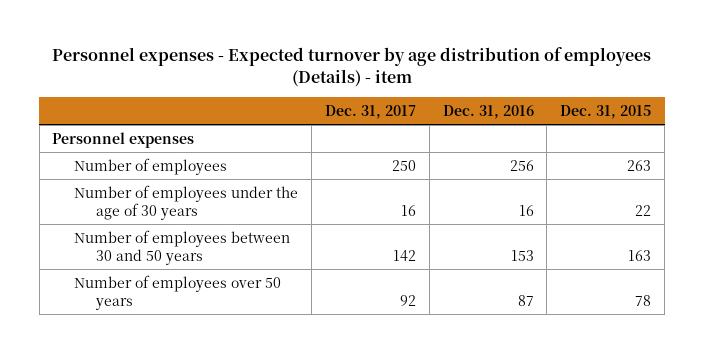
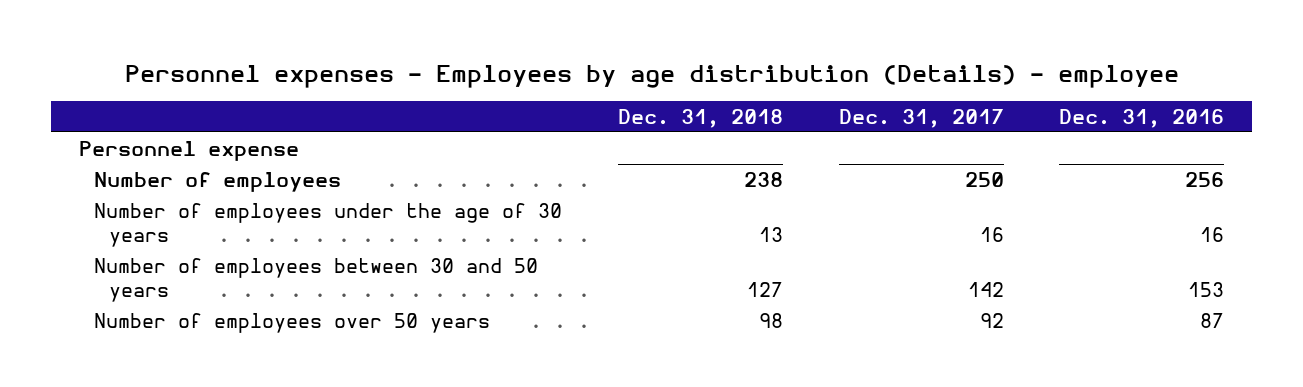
- Personnel expenses - Expected turnover by age distribution of employees (Details) - item
+ Personnel expenses - Employees by age distribution (Details) - employee
- | Dec. 31, 2017 | Dec. 31, 2016 | Dec. 31, 2015
+ | Dec. 31, 2018 | Dec. 31, 2017 | Dec. 31, 2016
- Personnel expenses
+ Personnel expense

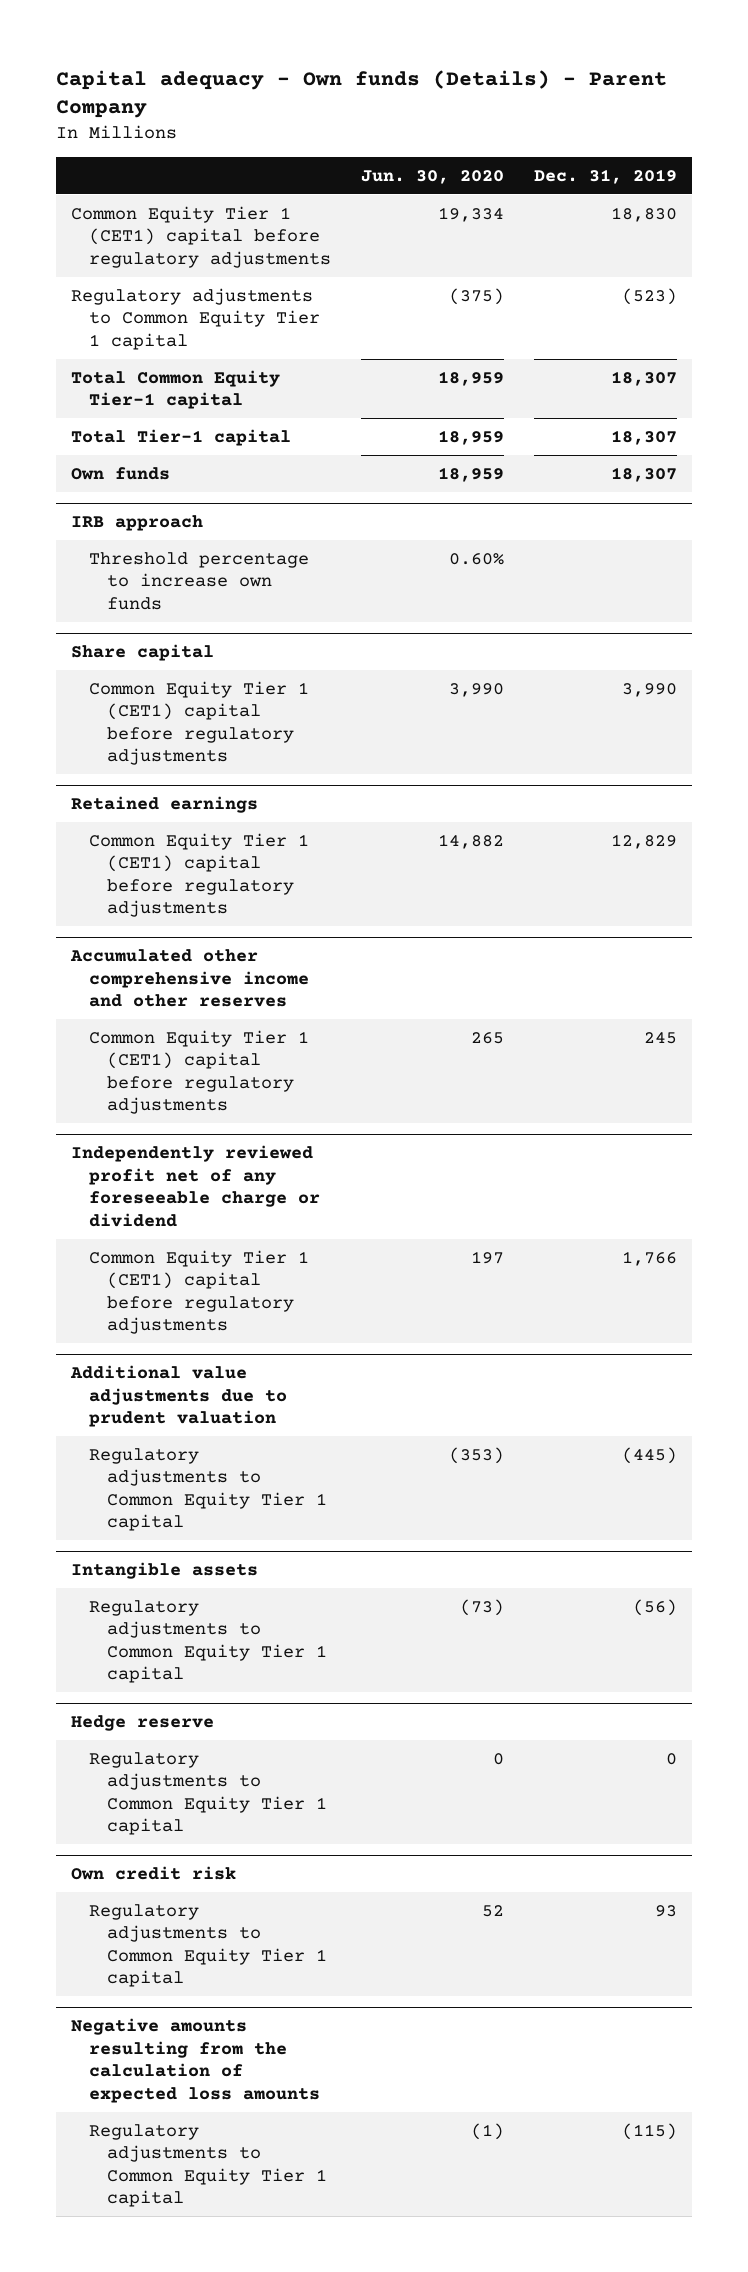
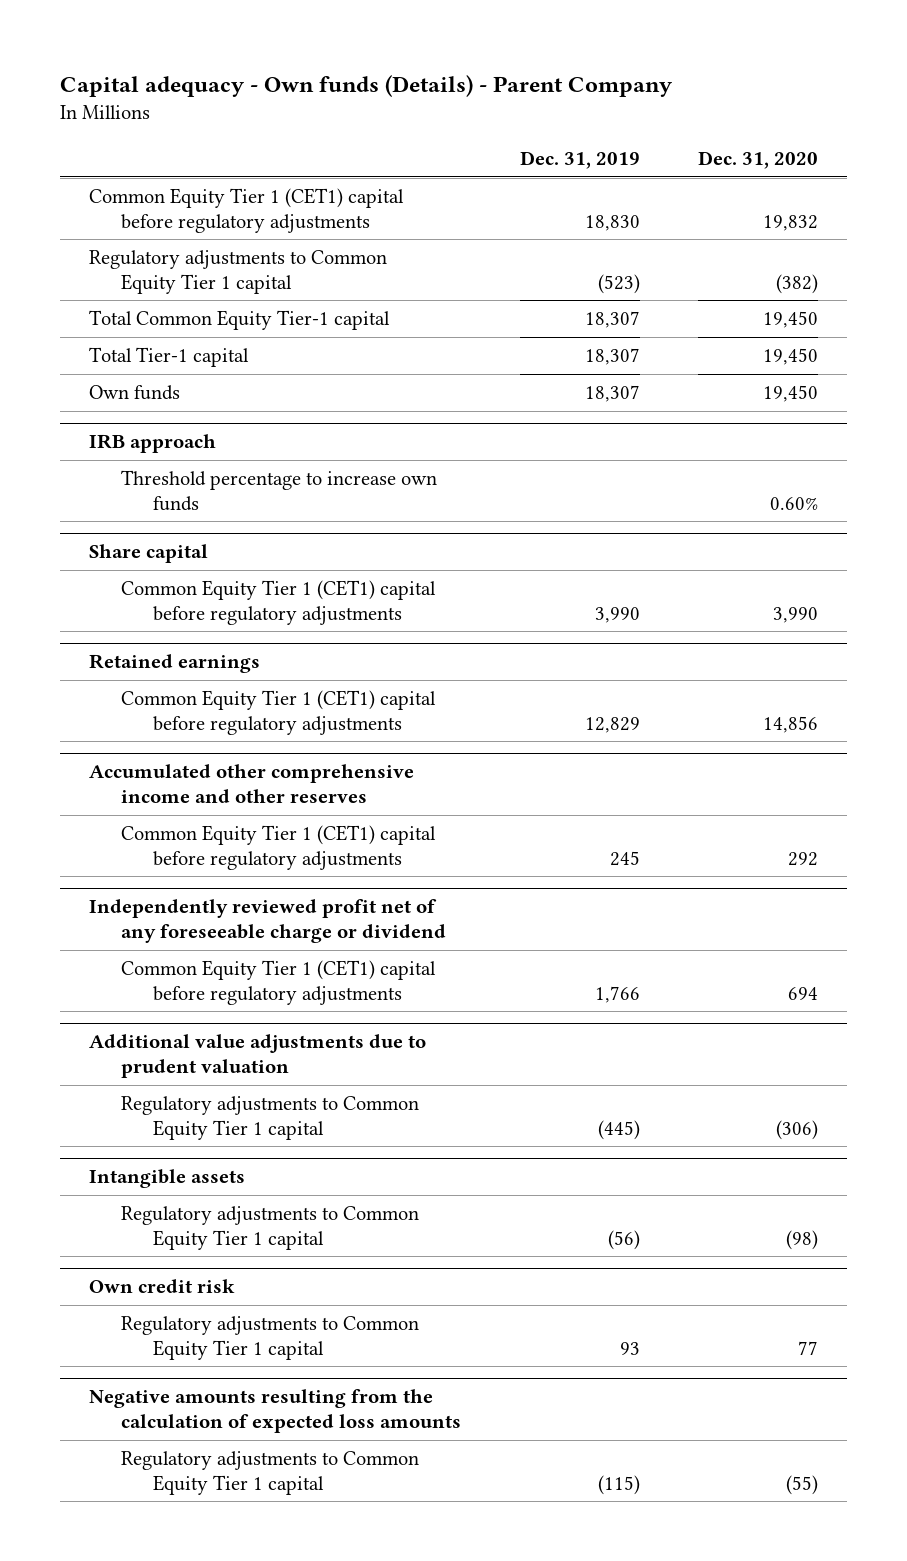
- | Jun. 30, 2020 | Dec. 31, 2019
+ | Dec. 31, 2019 | Dec. 31, 2020
- Hedge reserve
- Regulatory adjustments to Common Equity Tier 1 capital | 0 | 0

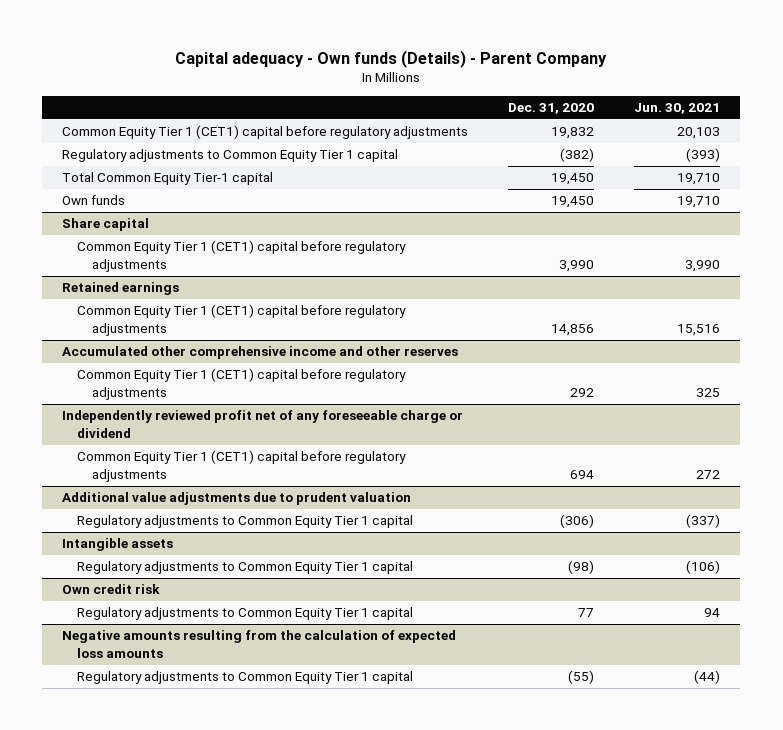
- | Dec. 31, 2019 | Dec. 31, 2020
+ | Dec. 31, 2020 | Jun. 30, 2021
- Total Tier-1 capital | 18,307 | 19,450
- IRB approach
- Threshold percentage to increase own funds | | 0.60%

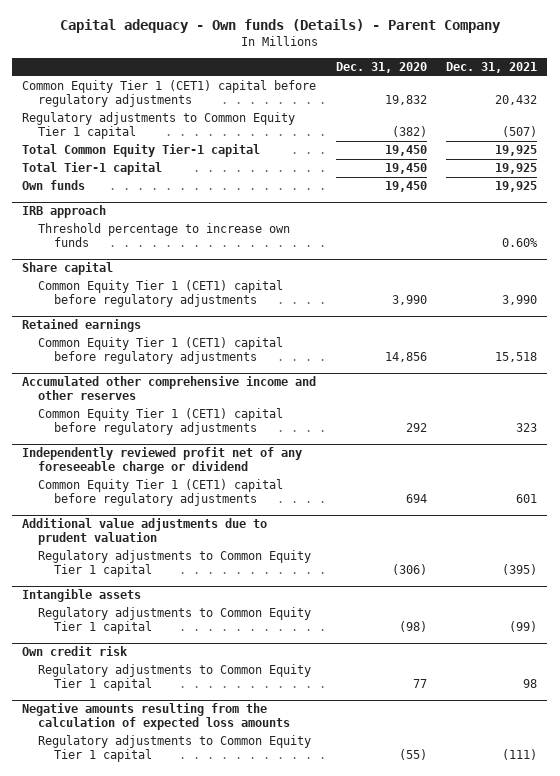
- | Dec. 31, 2020 | Jun. 30, 2021
+ | Dec. 31, 2020 | Dec. 31, 2021
+ Total Tier-1 capital | 19,450 | 19,925
+ IRB approach
+ Threshold percentage to increase own funds | | 0.60%

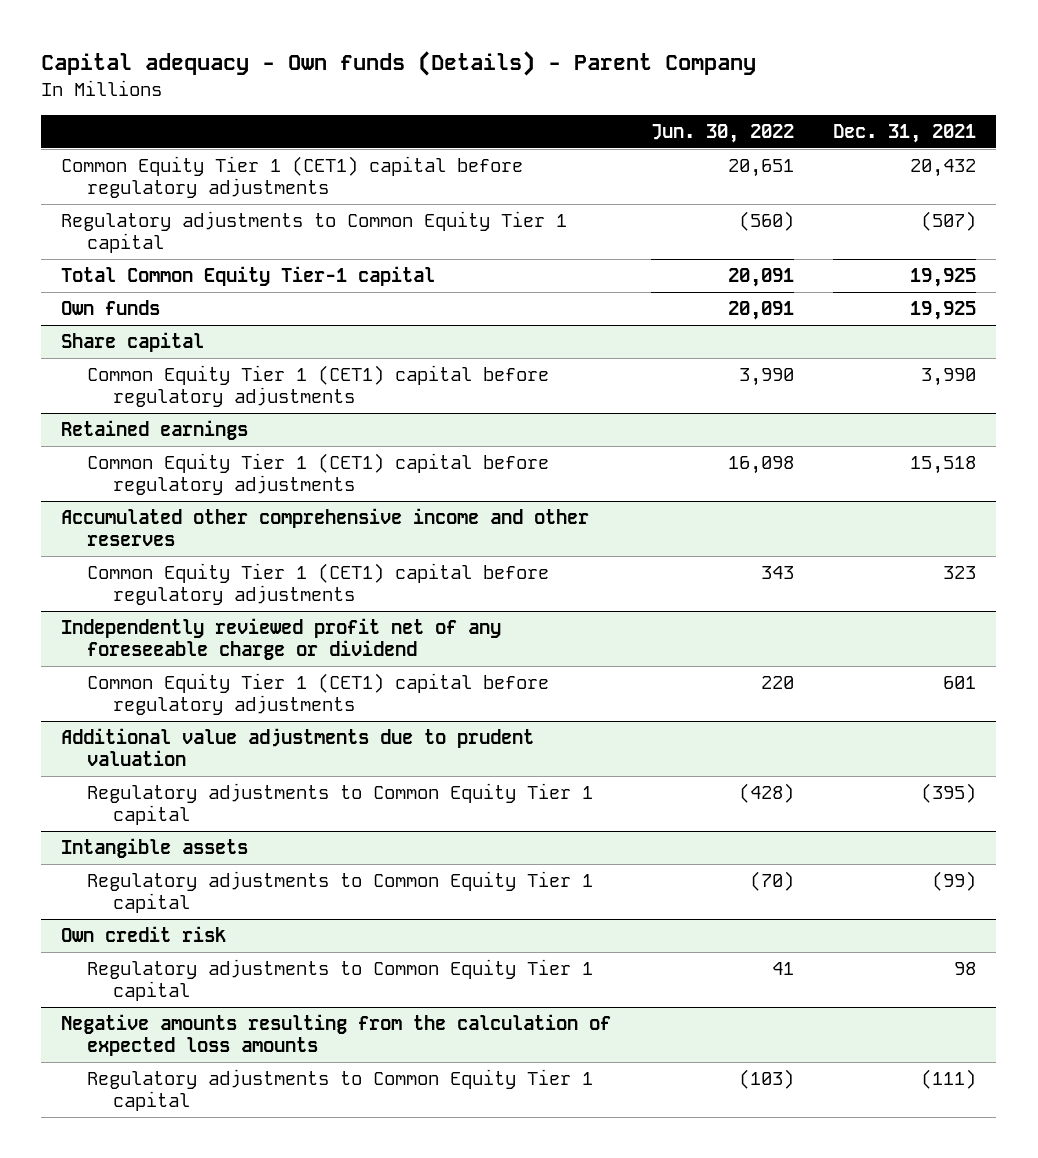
- | Dec. 31, 2020 | Dec. 31, 2021
+ | Jun. 30, 2022 | Dec. 31, 2021
- Total Tier-1 capital | 19,450 | 19,925
- IRB approach
- Threshold percentage to increase own funds | | 0.60%

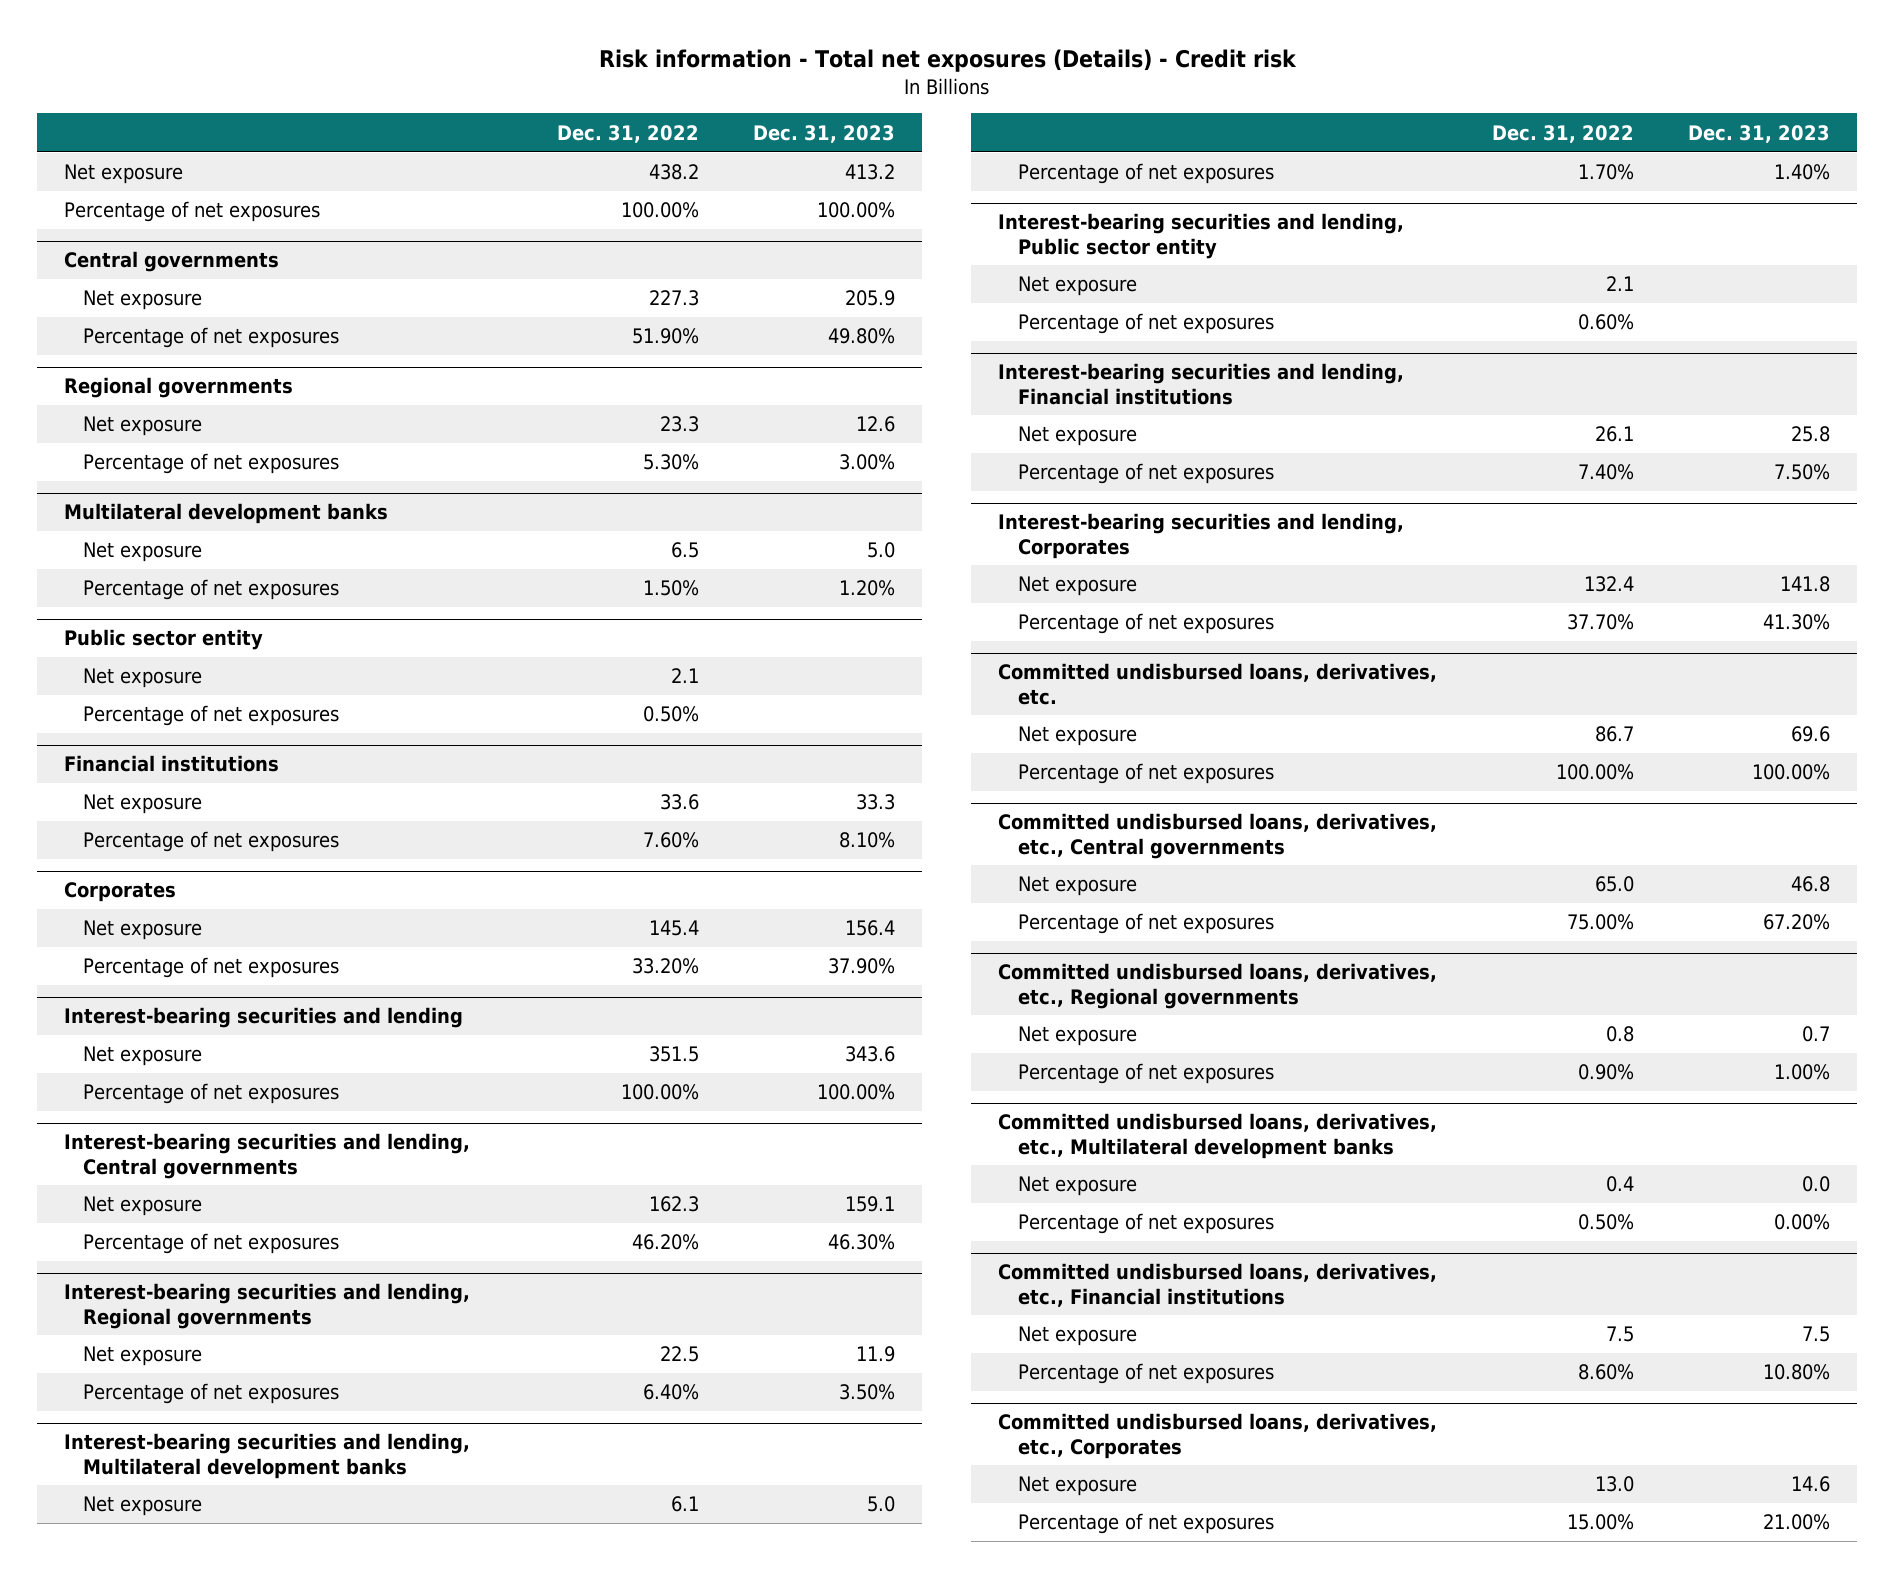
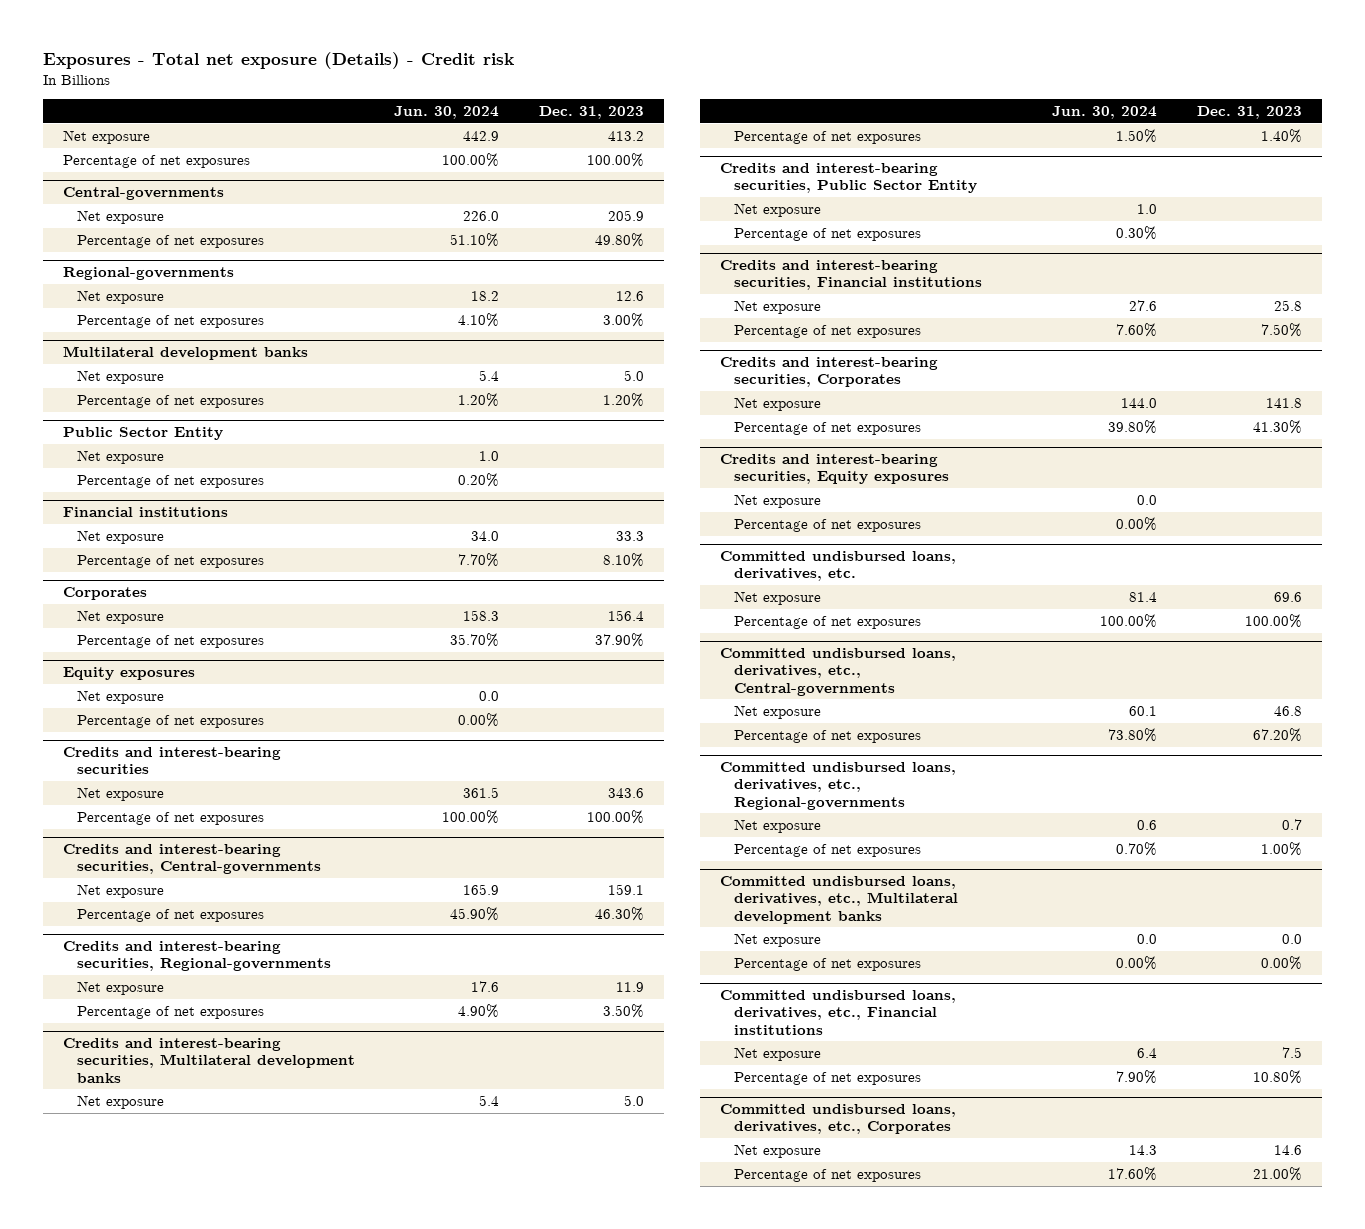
- Risk information - Total net exposures (Details) - Credit risk
+ Exposures - Total net exposure (Details) - Credit risk
- | Dec. 31, 2022 | Dec. 31, 2023
+ | Jun. 30, 2024 | Dec. 31, 2023
- Central governments
+ Central-governments
- Regional governments
+ Regional-governments
- Public sector entity
+ Public Sector Entity
- Interest-bearing securities and lending
+ Equity exposures
+ Net exposure | 0.0 |
+ Percentage of net exposures | 0.00% |
+ Credits and interest-bearing securities
- Interest-bearing securities and lending, Central governments
+ Credits and interest-bearing securities, Central-governments
- Interest-bearing securities and lending, Regional governments
+ Credits and interest-bearing securities, Regional-governments
- Interest-bearing securities and lending, Multilateral development banks
+ Credits and interest-bearing securities, Multilateral development banks
- Interest-bearing securities and lending, Public sector entity
+ Credits and interest-bearing securities, Public Sector Entity
- Interest-bearing securities and lending, Financial institutions
+ Credits and interest-bearing securities, Financial institutions
- Interest-bearing securities and lending, Corporates
+ Credits and interest-bearing securities, Corporates
+ Credits and interest-bearing securities, Equity exposures
+ Net exposure | 0.0 |
+ Percentage of net exposures | 0.00% |
- Committed undisbursed loans, derivatives, etc., Central governments
+ Committed undisbursed loans, derivatives, etc., Central-governments
- Committed undisbursed loans, derivatives, etc., Regional governments
+ Committed undisbursed loans, derivatives, etc., Regional-governments

